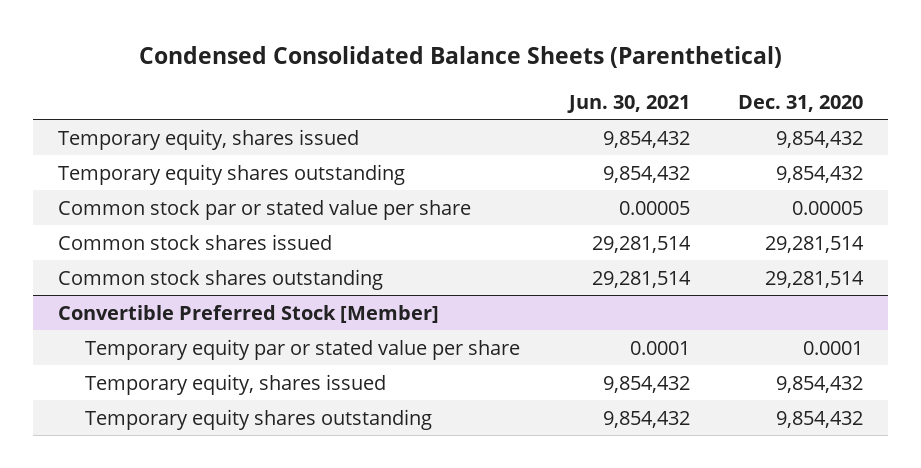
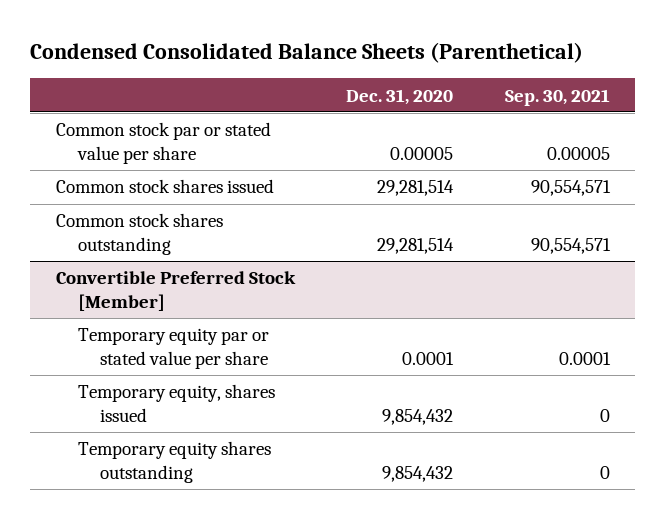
- | Jun. 30, 2021 | Dec. 31, 2020
+ | Dec. 31, 2020 | Sep. 30, 2021
- Temporary equity, shares issued | 9,854,432 | 9,854,432
- Temporary equity shares outstanding | 9,854,432 | 9,854,432

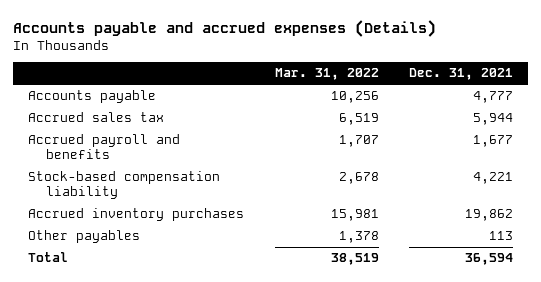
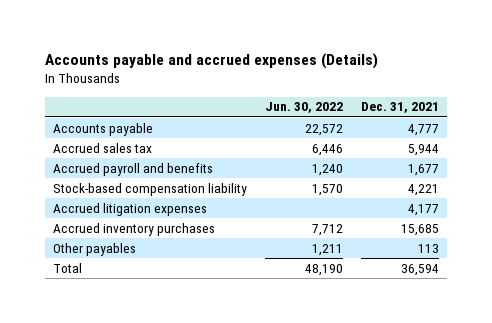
- | Mar. 31, 2022 | Dec. 31, 2021
+ | Jun. 30, 2022 | Dec. 31, 2021
- Accrued inventory purchases | 15,981 | 19,862
+ Accrued litigation expenses | | 4,177
+ Accrued inventory purchases | 7,712 | 15,685

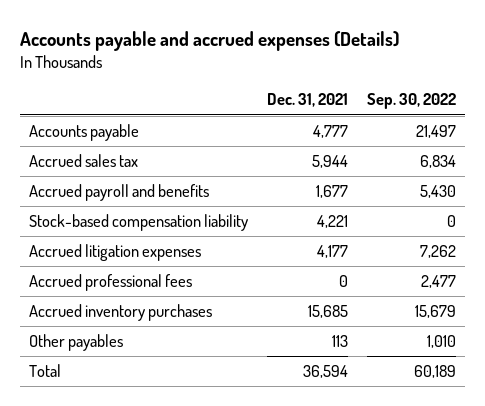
- | Jun. 30, 2022 | Dec. 31, 2021
+ | Dec. 31, 2021 | Sep. 30, 2022
+ Accrued professional fees | 0 | 2,477

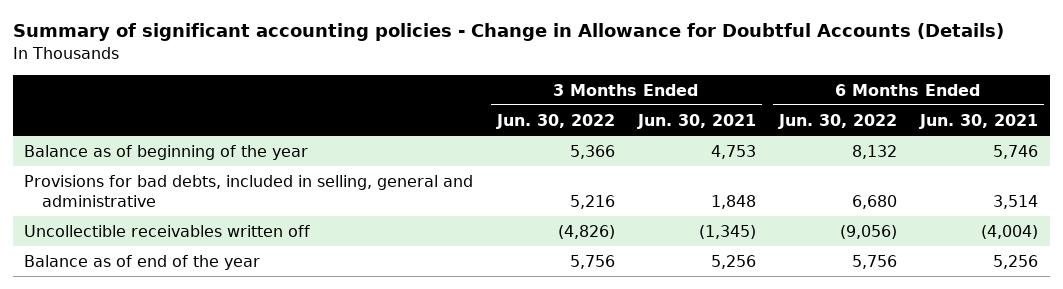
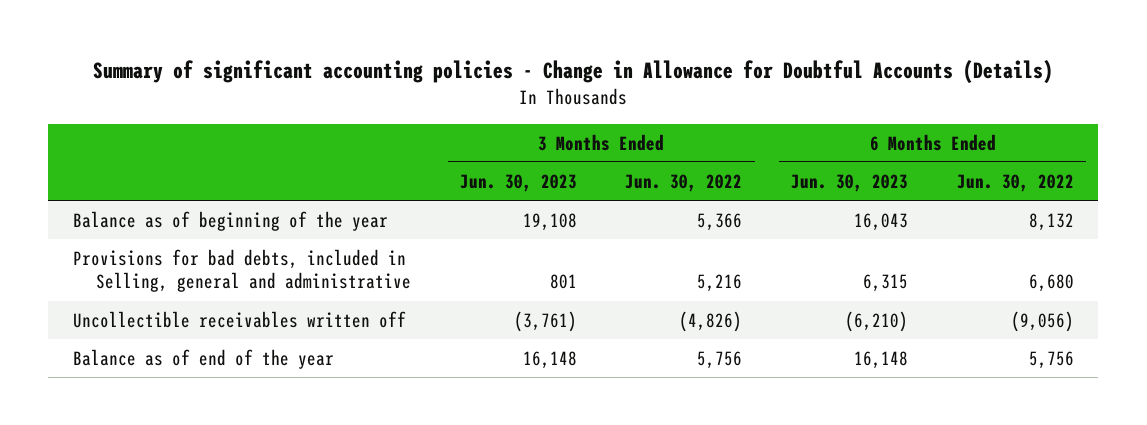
- | 3 Months Ended Jun. 30, 2022 | 3 Months Ended Jun. 30, 2021 | 6 Months Ended Jun. 30, 2022 | 6 Months Ended Jun. 30, 2021
+ | 3 Months Ended Jun. 30, 2023 | 3 Months Ended Jun. 30, 2022 | 6 Months Ended Jun. 30, 2023 | 6 Months Ended Jun. 30, 2022
- Provisions for bad debts, included in selling, general and administrative | 5,216 | 1,848 | 6,680 | 3,514
+ Provisions for bad debts, included in Selling, general and administrative | 801 | 5,216 | 6,315 | 6,680

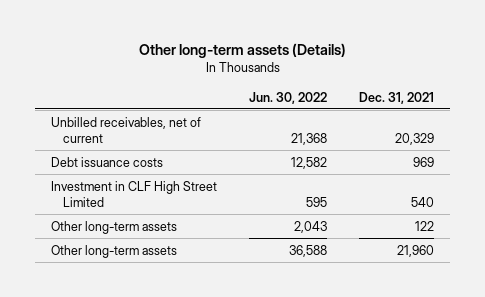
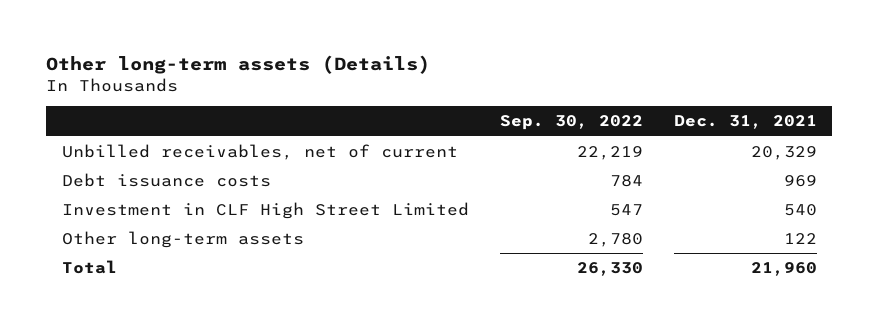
- | Jun. 30, 2022 | Dec. 31, 2021
+ | Sep. 30, 2022 | Dec. 31, 2021
- Other long-term assets | 36,588 | 21,960
+ Total | 26,330 | 21,960

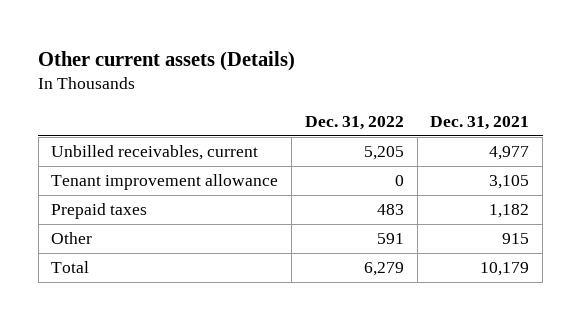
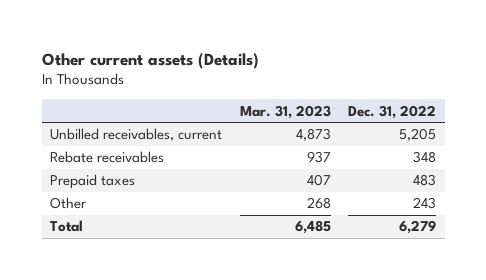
- | Dec. 31, 2022 | Dec. 31, 2021
+ | Mar. 31, 2023 | Dec. 31, 2022
- Tenant improvement allowance | 0 | 3,105
+ Rebate receivables | 937 | 348
- Other | 591 | 915
+ Other | 268 | 243

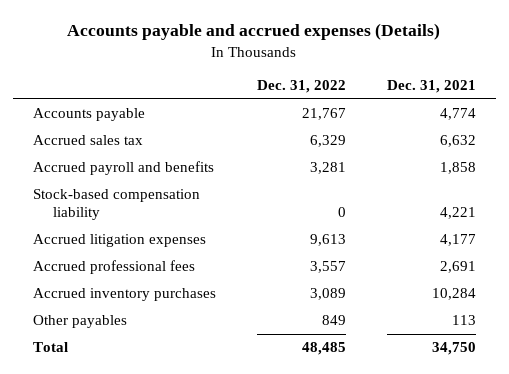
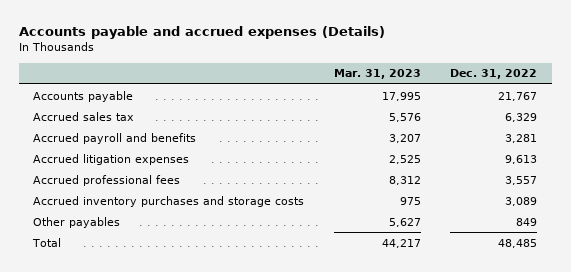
- | Dec. 31, 2022 | Dec. 31, 2021
+ | Mar. 31, 2023 | Dec. 31, 2022
- Stock-based compensation liability | 0 | 4,221
- Accrued inventory purchases | 3,089 | 10,284
+ Accrued inventory purchases and storage costs | 975 | 3,089

